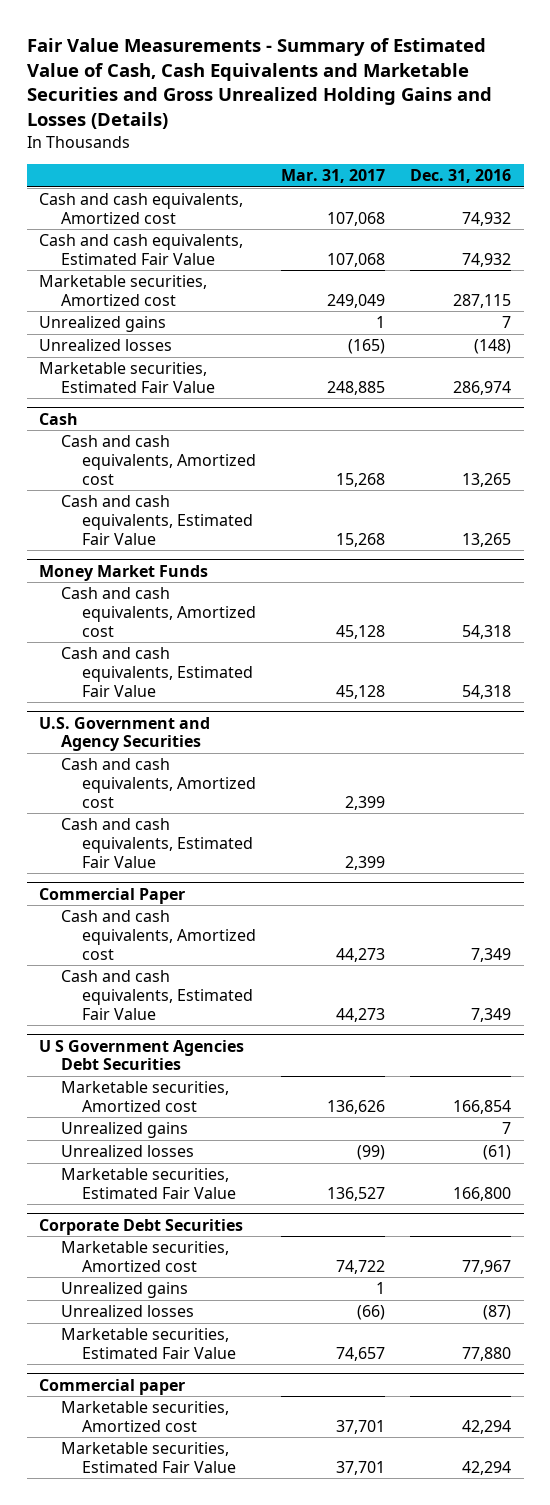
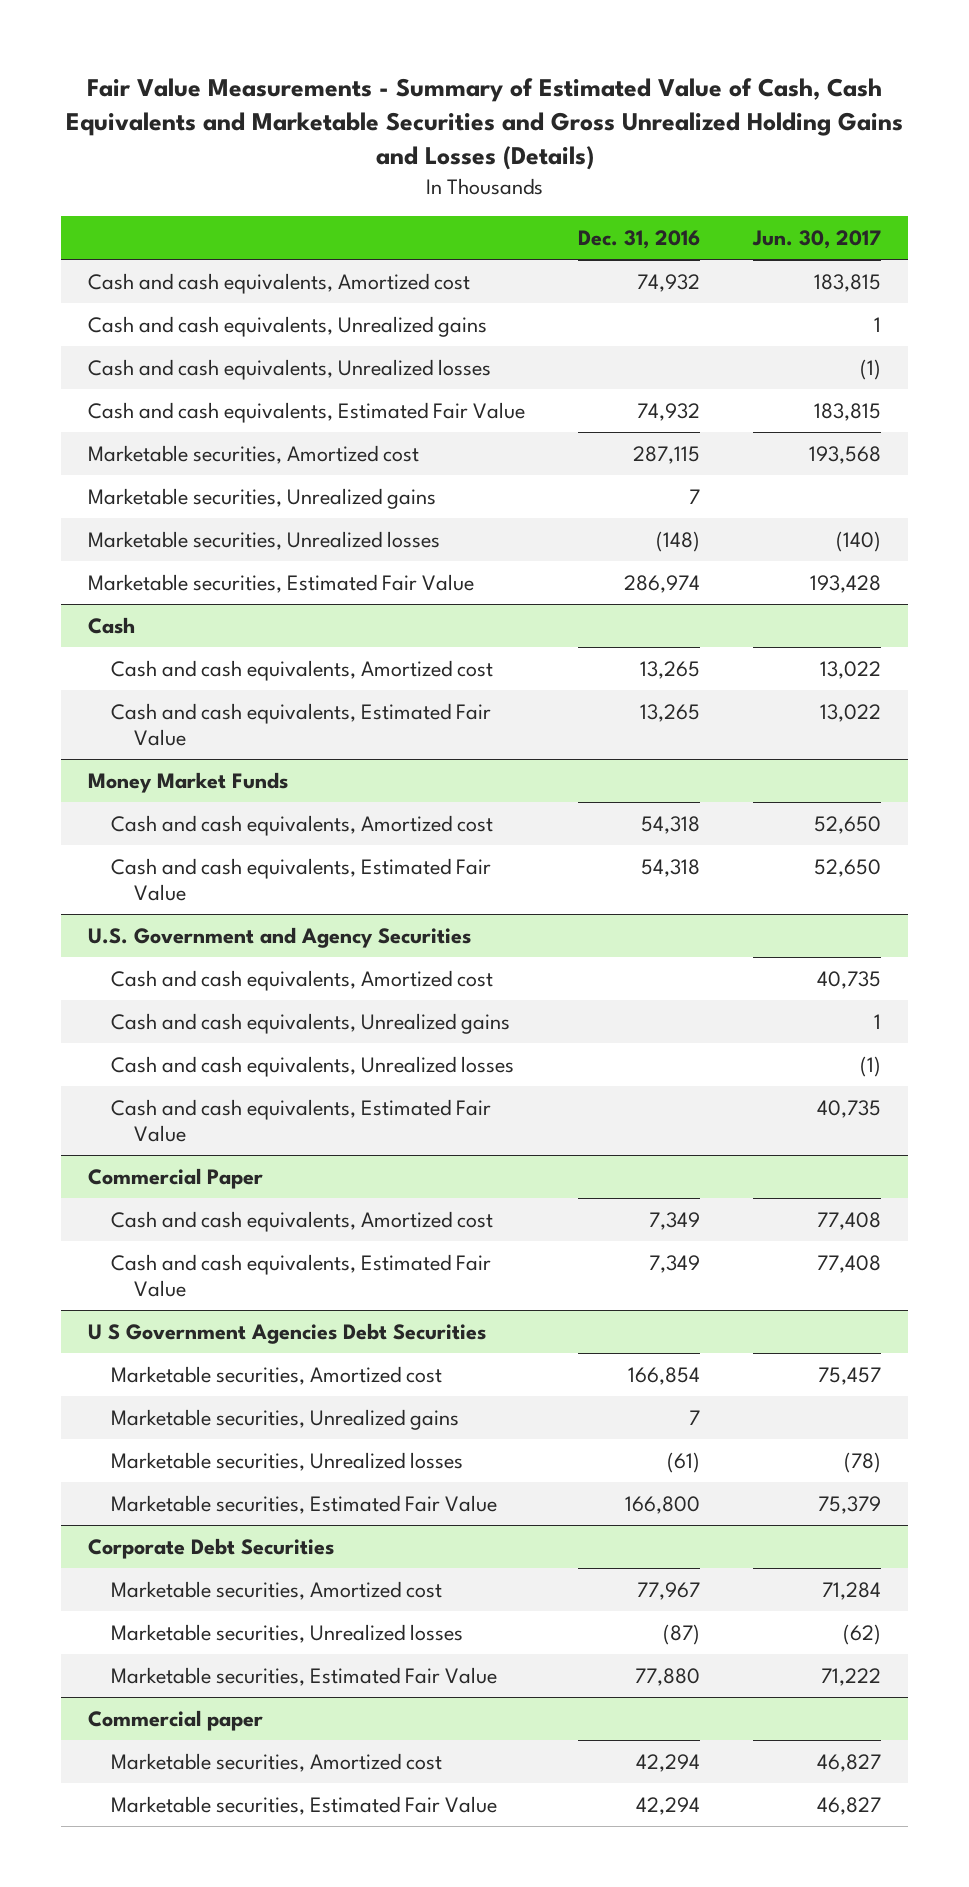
- | Mar. 31, 2017 | Dec. 31, 2016
+ | Dec. 31, 2016 | Jun. 30, 2017
+ Cash and cash equivalents, Unrealized gains | | 1
+ Cash and cash equivalents, Unrealized losses | | (1)
- Unrealized gains | 1 | 7
- Unrealized losses | (165) | (148)
+ Marketable securities, Unrealized gains | 7 |
+ Marketable securities, Unrealized losses | (148) | (140)
@ U.S. Government and Agency Securities
+ Cash and cash equivalents, Unrealized gains | | 1
+ Cash and cash equivalents, Unrealized losses | | (1)
@ U S Government Agencies Debt Securities
- Unrealized gains | | 7
- Unrealized losses | (99) | (61)
+ Marketable securities, Unrealized gains | 7 |
+ Marketable securities, Unrealized losses | (61) | (78)
@ Corporate Debt Securities
- Unrealized gains | 1 |
- Unrealized losses | (66) | (87)
+ Marketable securities, Unrealized losses | (87) | (62)

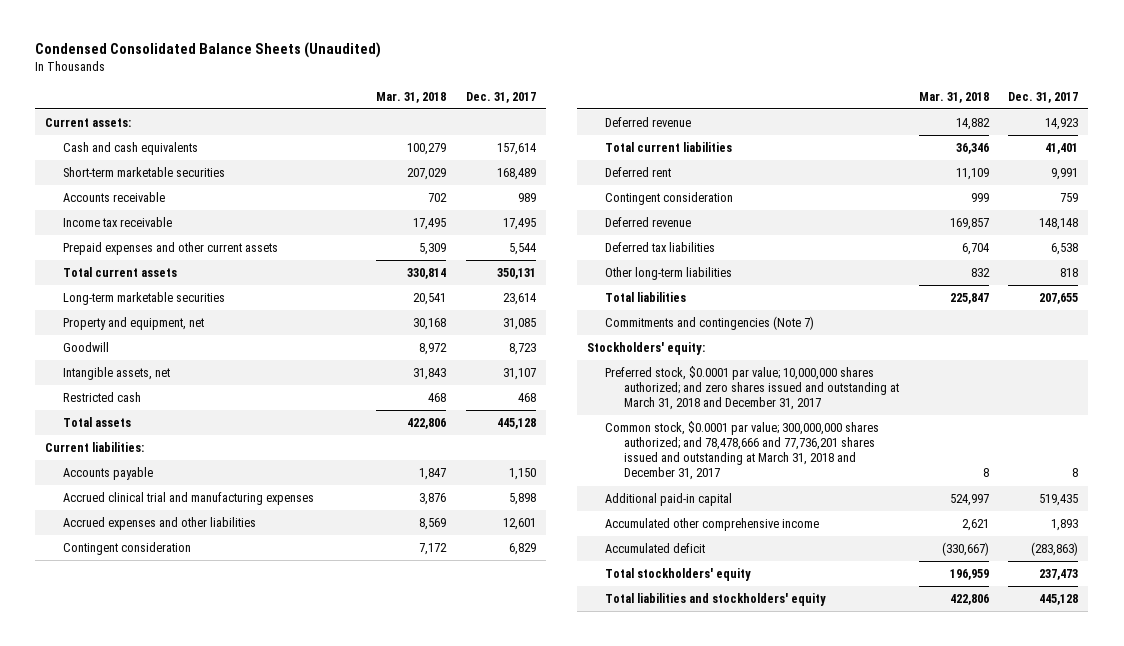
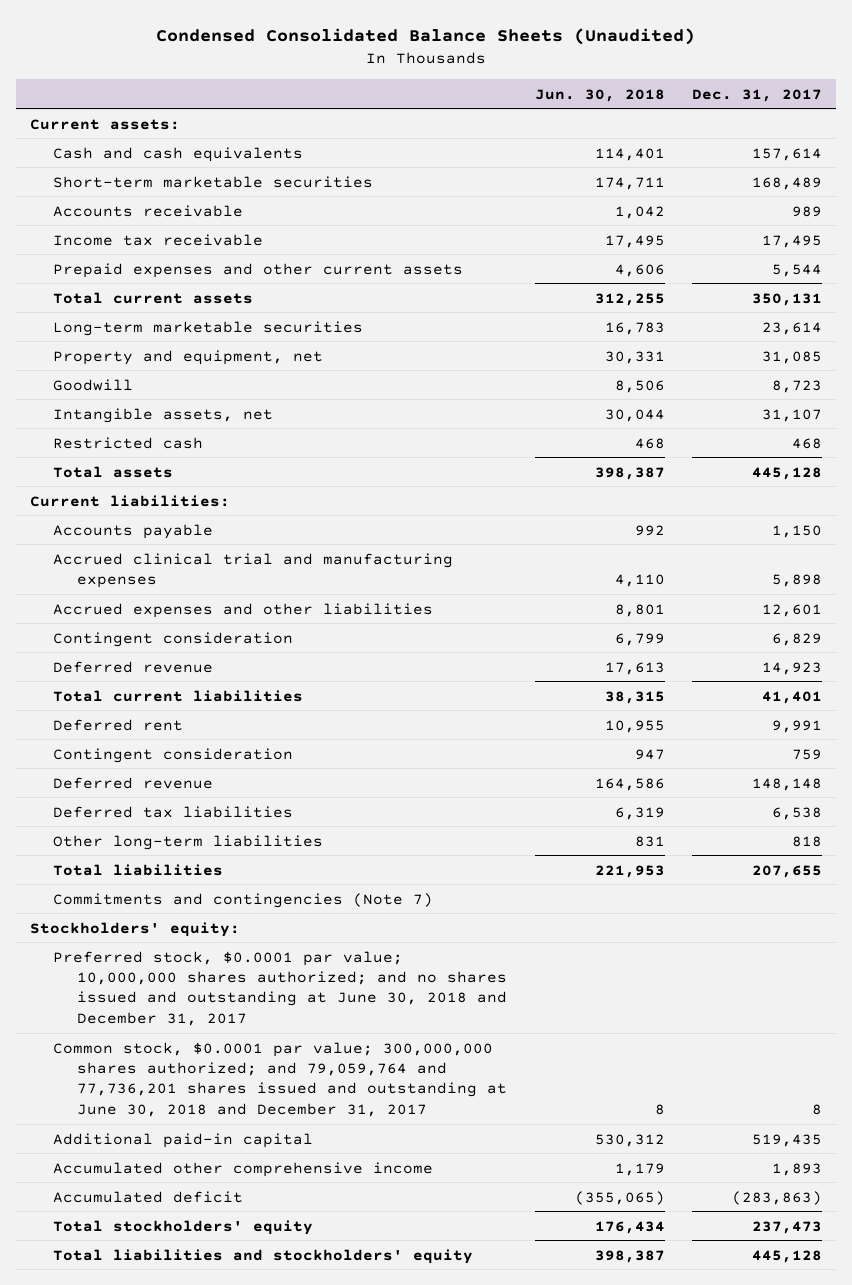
- | Mar. 31, 2018 | Dec. 31, 2017
+ | Jun. 30, 2018 | Dec. 31, 2017
- Preferred stock, $0.0001 par value; 10,000,000 shares authorized; and zero shares issued and outstanding at March 31, 2018 and December 31, 2017
- Common stock, $0.0001 par value; 300,000,000 shares authorized; and 78,478,666 and 77,736,201 shares issued and outstanding at March 31, 2018 and December 31, 2017 | 8 | 8
+ Preferred stock, $0.0001 par value; 10,000,000 shares authorized; and no shares issued and outstanding at June 30, 2018 and December 31, 2017
+ Common stock, $0.0001 par value; 300,000,000 shares authorized; and 79,059,764 and 77,736,201 shares issued and outstanding at June 30, 2018 and December 31, 2017 | 8 | 8

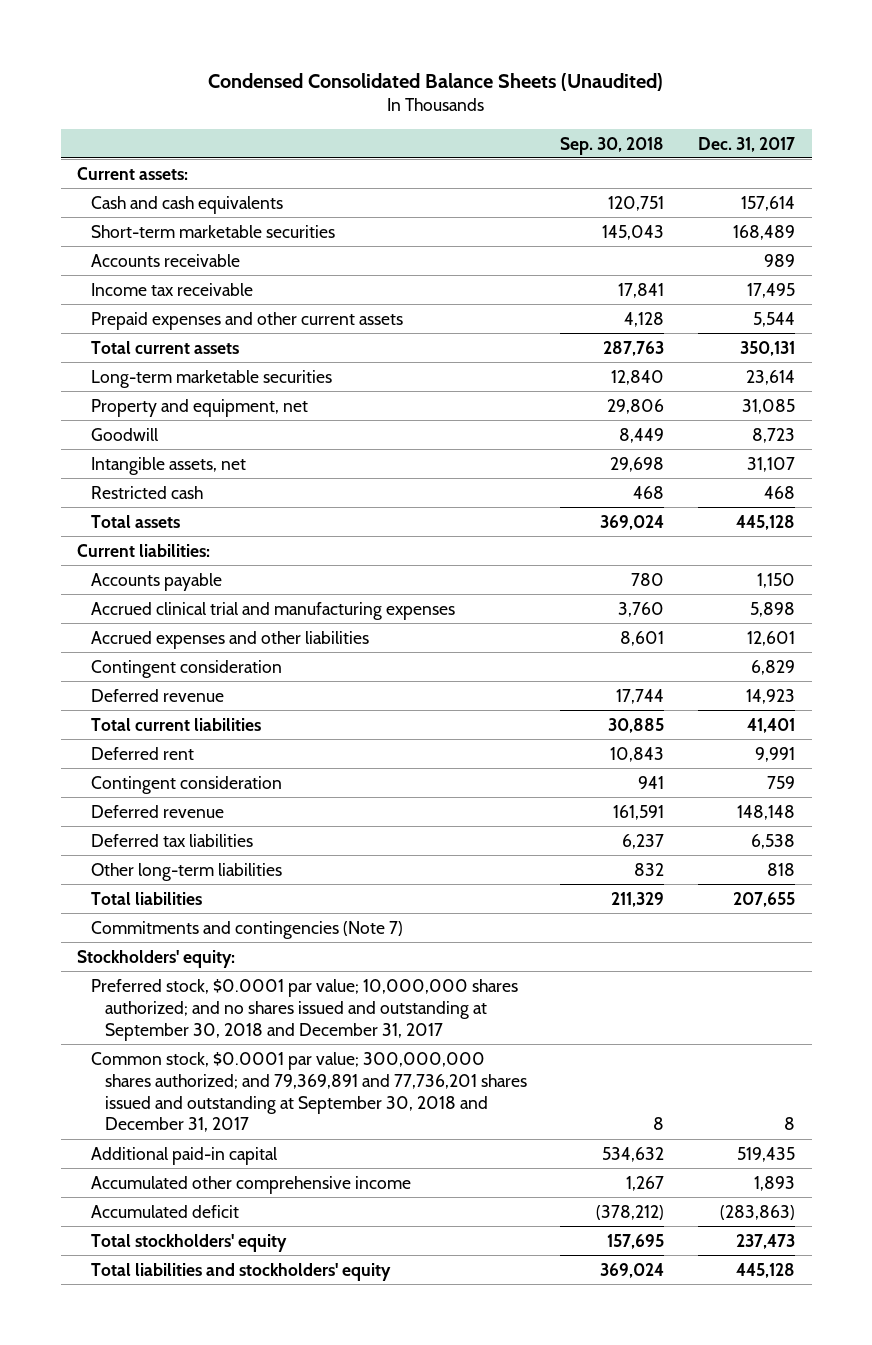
- | Jun. 30, 2018 | Dec. 31, 2017
+ | Sep. 30, 2018 | Dec. 31, 2017
- Preferred stock, $0.0001 par value; 10,000,000 shares authorized; and no shares issued and outstanding at June 30, 2018 and December 31, 2017
- Common stock, $0.0001 par value; 300,000,000 shares authorized; and 79,059,764 and 77,736,201 shares issued and outstanding at June 30, 2018 and December 31, 2017 | 8 | 8
+ Preferred stock, $0.0001 par value; 10,000,000 shares authorized; and no shares issued and outstanding at September 30, 2018 and December 31, 2017
+ Common stock, $0.0001 par value; 300,000,000 shares authorized; and 79,369,891 and 77,736,201 shares issued and outstanding at September 30, 2018 and December 31, 2017 | 8 | 8

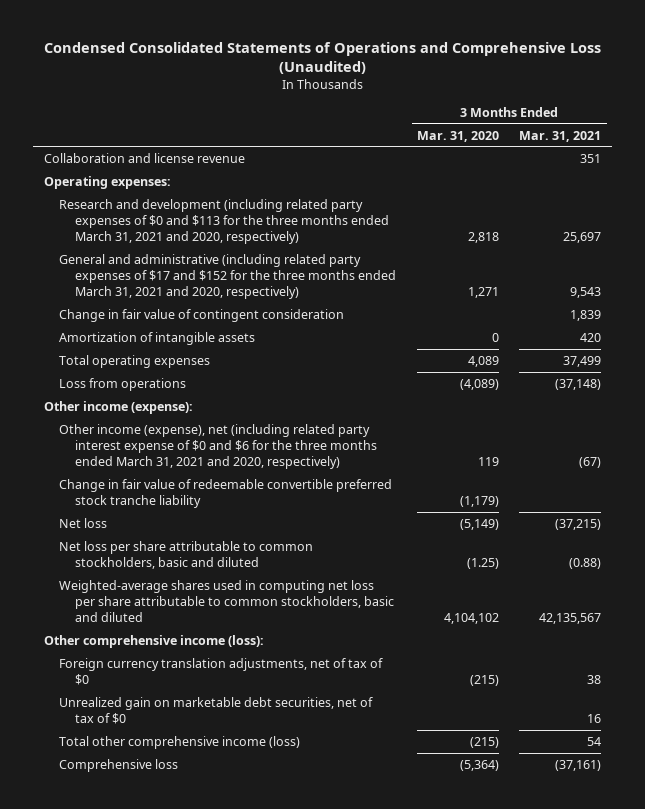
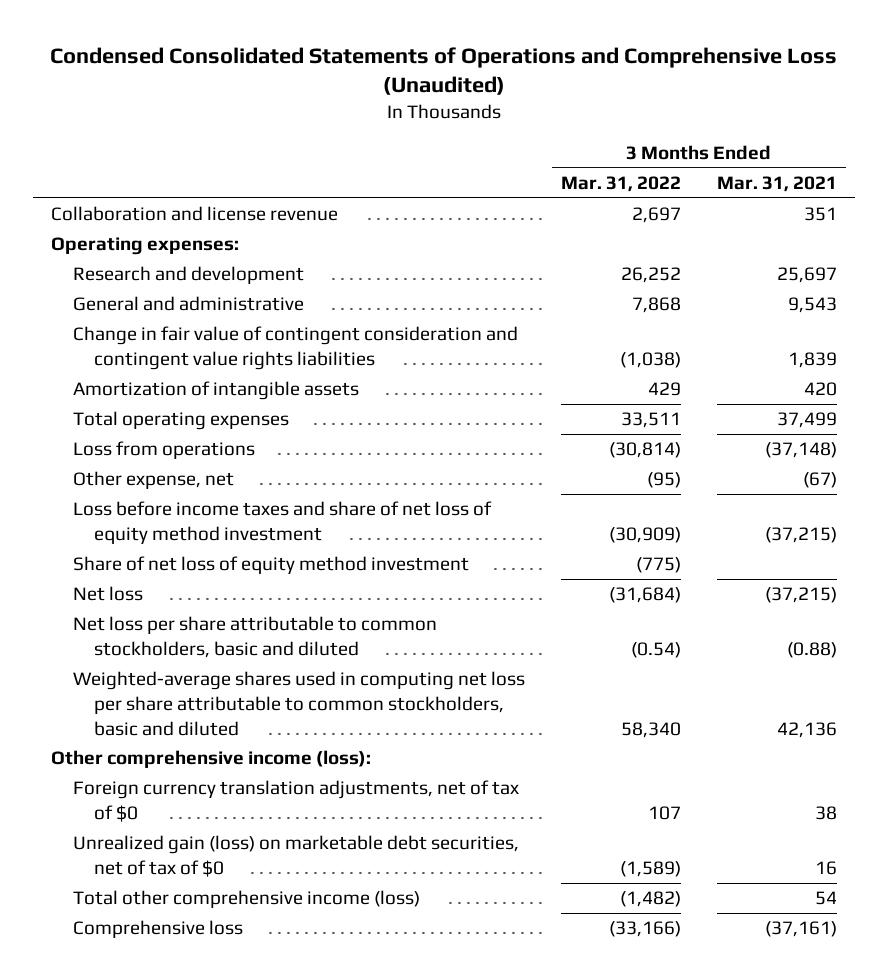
- | 3 Months Ended Mar. 31, 2020 | 3 Months Ended Mar. 31, 2021
+ | 3 Months Ended Mar. 31, 2022 | 3 Months Ended Mar. 31, 2021
- Research and development (including related party expenses of $0 and $113 for the three months ended March 31, 2021 and 2020, respectively) | 2,818 | 25,697
- General and administrative (including related party expenses of $17 and $152 for the three months ended March 31, 2021 and 2020, respectively) | 1,271 | 9,543
- Change in fair value of contingent consideration | | 1,839
+ Research and development | 26,252 | 25,697
+ General and administrative | 7,868 | 9,543
+ Change in fair value of contingent consideration and contingent value rights liabilities | (1,038) | 1,839
- Other income (expense):
- Other income (expense), net (including related party interest expense of $0 and $6 for the three months ended March 31, 2021 and 2020, respectively) | 119 | (67)
- Change in fair value of redeemable convertible preferred stock tranche liability | (1,179) |
+ Other expense, net | (95) | (67)
+ Loss before income taxes and share of net loss of equity method investment | (30,909) | (37,215)
+ Share of net loss of equity method investment | (775) |
- Weighted-average shares used in computing net loss per share attributable to common stockholders, basic and diluted | 4,104,102 | 42,135,567
+ Weighted-average shares used in computing net loss per share attributable to common stockholders, basic and diluted | 58,340 | 42,136
- Unrealized gain on marketable debt securities, net of tax of $0 | | 16
+ Unrealized gain (loss) on marketable debt securities, net of tax of $0 | (1,589) | 16

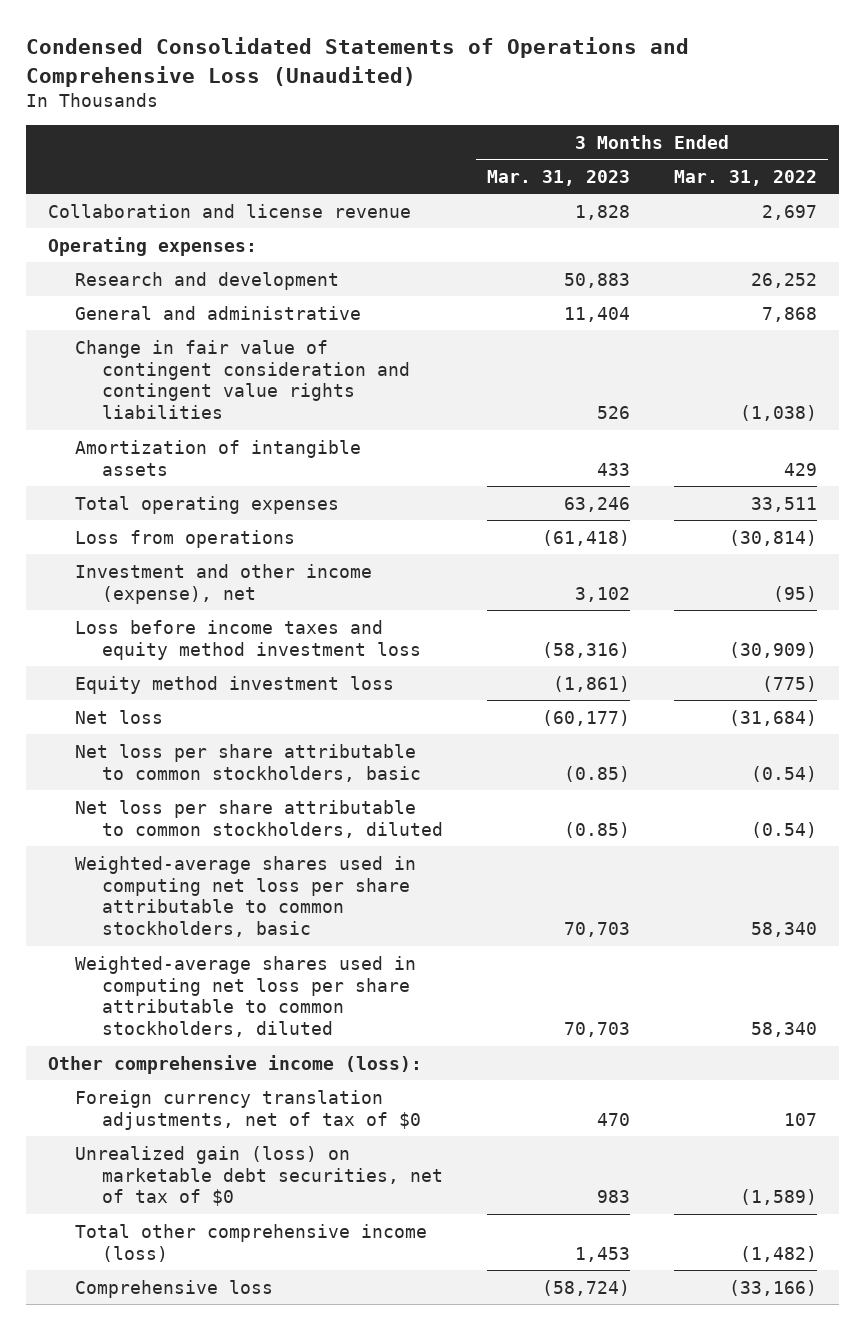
- | 3 Months Ended Mar. 31, 2022 | 3 Months Ended Mar. 31, 2021
+ | 3 Months Ended Mar. 31, 2023 | 3 Months Ended Mar. 31, 2022
- Other expense, net | (95) | (67)
- Loss before income taxes and share of net loss of equity method investment | (30,909) | (37,215)
- Share of net loss of equity method investment | (775) |
+ Investment and other income (expense), net | 3,102 | (95)
+ Loss before income taxes and equity method investment loss | (58,316) | (30,909)
+ Equity method investment loss | (1,861) | (775)
- Net loss per share attributable to common stockholders, basic and diluted | (0.54) | (0.88)
- Weighted-average shares used in computing net loss per share attributable to common stockholders, basic and diluted | 58,340 | 42,136
+ Net loss per share attributable to common stockholders, basic | (0.85) | (0.54)
+ Net loss per share attributable to common stockholders, diluted | (0.85) | (0.54)
+ Weighted-average shares used in computing net loss per share attributable to common stockholders, basic | 70,703 | 58,340
+ Weighted-average shares used in computing net loss per share attributable to common stockholders, diluted | 70,703 | 58,340

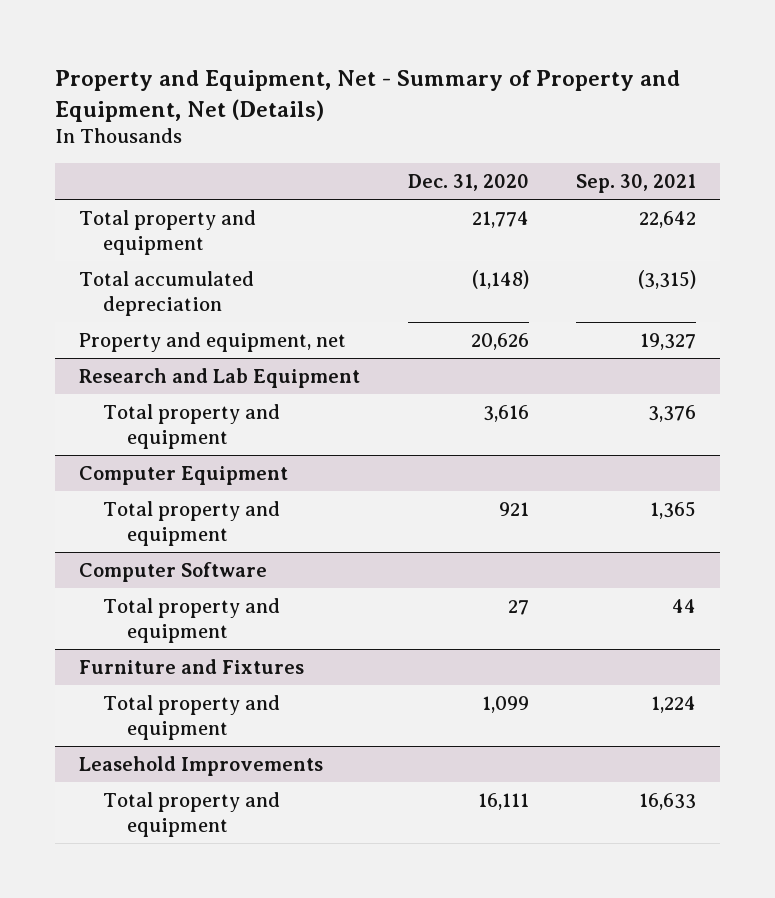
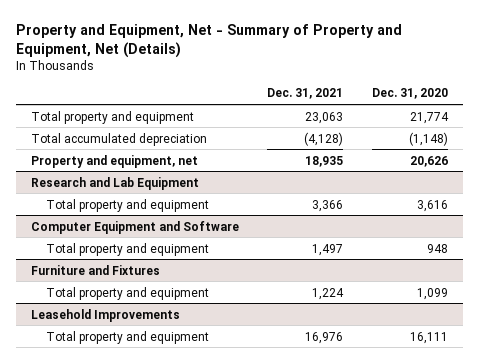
- | Dec. 31, 2020 | Sep. 30, 2021
+ | Dec. 31, 2021 | Dec. 31, 2020
- Computer Equipment
- Total property and equipment | 921 | 1,365
- Computer Software
- Total property and equipment | 27 | 44
+ Computer Equipment and Software
+ Total property and equipment | 1,497 | 948

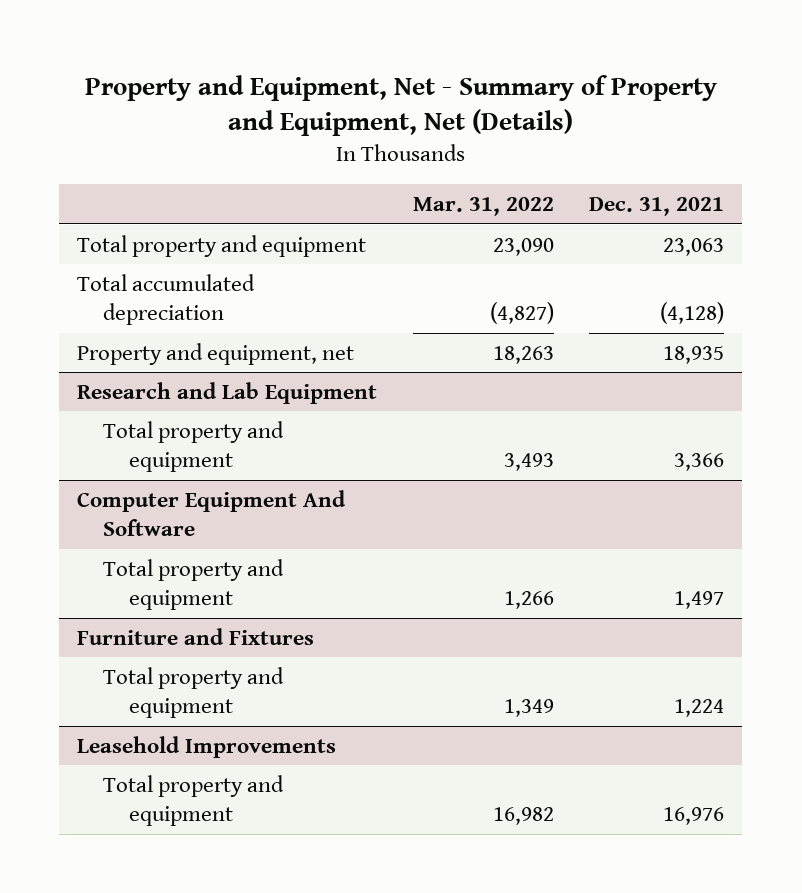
- | Dec. 31, 2021 | Dec. 31, 2020
+ | Mar. 31, 2022 | Dec. 31, 2021
- Computer Equipment and Software
+ Computer Equipment And Software

